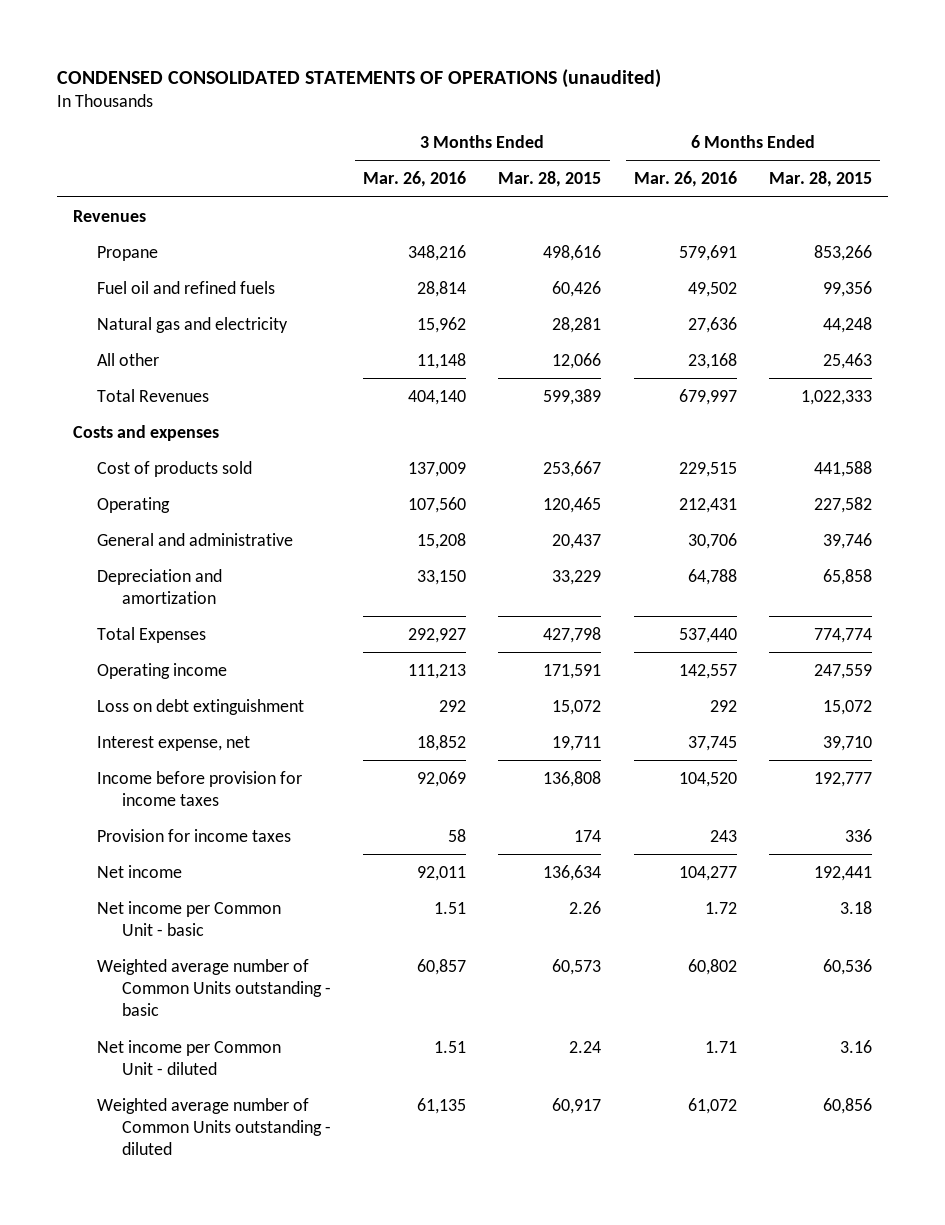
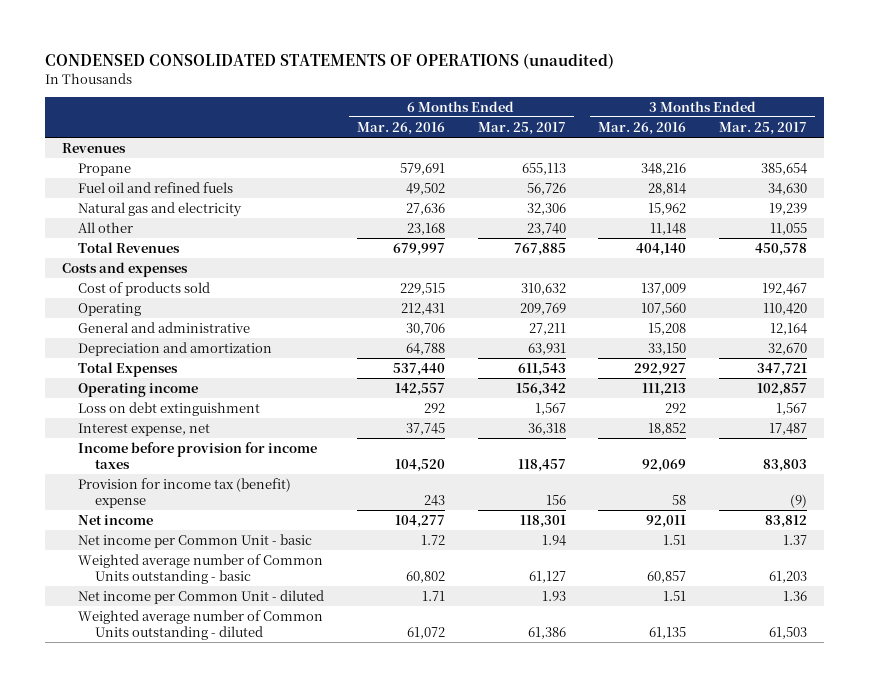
- | 3 Months Ended Mar. 26, 2016 | 3 Months Ended Mar. 28, 2015 | 6 Months Ended Mar. 26, 2016 | 6 Months Ended Mar. 28, 2015
+ | 6 Months Ended Mar. 26, 2016 | 6 Months Ended Mar. 25, 2017 | 3 Months Ended Mar. 26, 2016 | 3 Months Ended Mar. 25, 2017
- Provision for income taxes | 58 | 174 | 243 | 336
+ Provision for income tax (benefit) expense | 243 | 156 | 58 | (9)

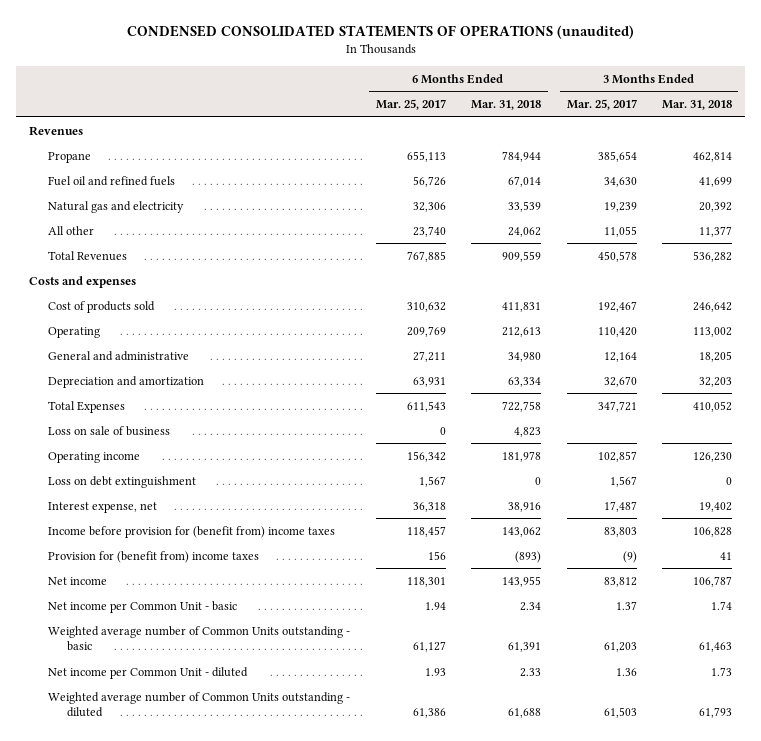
- | 6 Months Ended Mar. 26, 2016 | 6 Months Ended Mar. 25, 2017 | 3 Months Ended Mar. 26, 2016 | 3 Months Ended Mar. 25, 2017
+ | 6 Months Ended Mar. 25, 2017 | 6 Months Ended Mar. 31, 2018 | 3 Months Ended Mar. 25, 2017 | 3 Months Ended Mar. 31, 2018
+ Loss on sale of business | 0 | 4,823 | |
- Income before provision for income taxes | 104,520 | 118,457 | 92,069 | 83,803
- Provision for income tax (benefit) expense | 243 | 156 | 58 | (9)
+ Income before provision for (benefit from) income taxes | 118,457 | 143,062 | 83,803 | 106,828
+ Provision for (benefit from) income taxes | 156 | (893) | (9) | 41

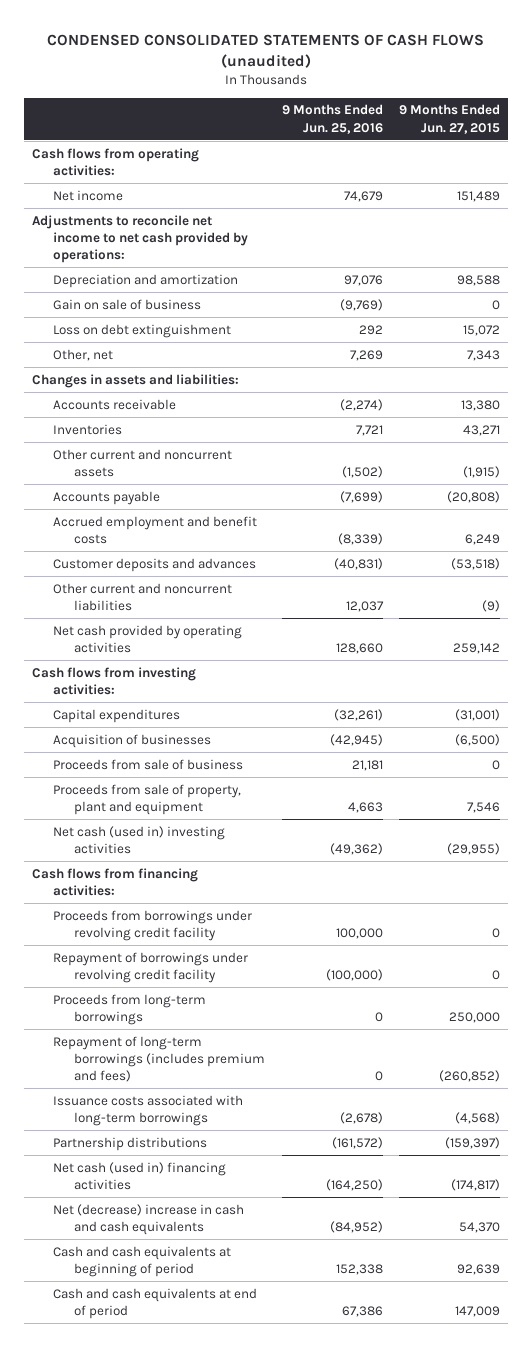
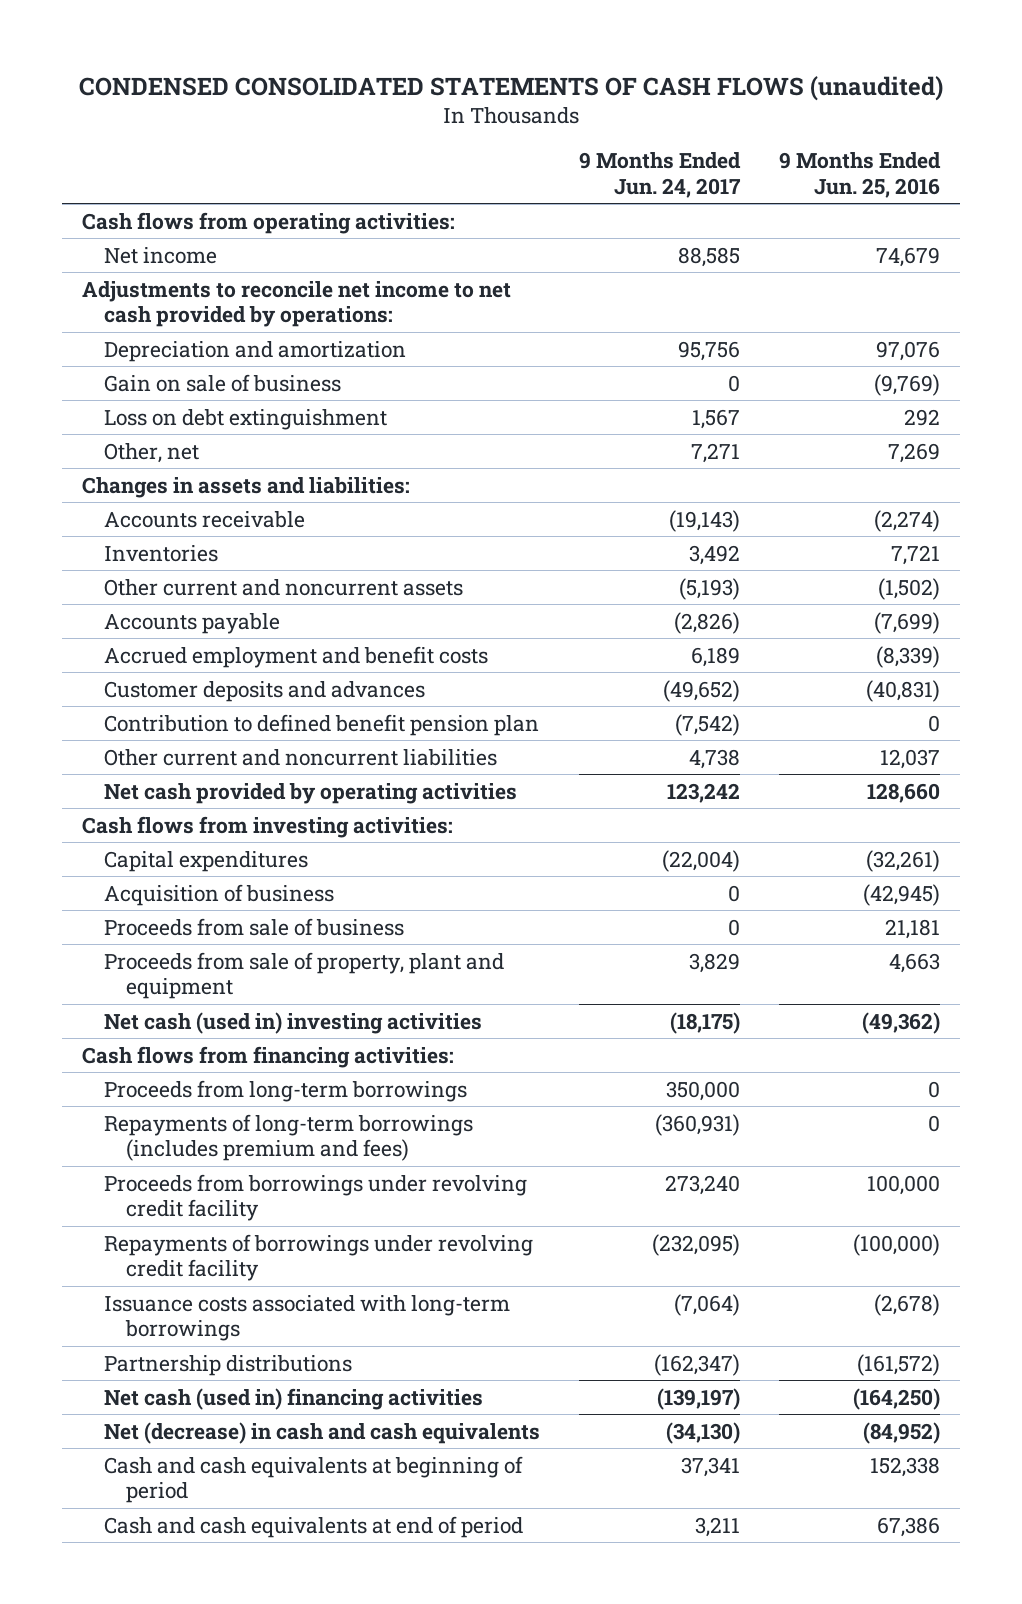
- | 9 Months Ended Jun. 25, 2016 | 9 Months Ended Jun. 27, 2015
+ | 9 Months Ended Jun. 24, 2017 | 9 Months Ended Jun. 25, 2016
+ Contribution to defined benefit pension plan | (7,542) | 0
- Acquisition of businesses | (42,945) | (6,500)
+ Acquisition of business | 0 | (42,945)
- Repayment of borrowings under revolving credit facility | (100,000) | 0
- Repayment of long-term borrowings (includes premium and fees) | 0 | (260,852)
+ Repayments of long-term borrowings (includes premium and fees) | (360,931) | 0
moved down: Proceeds from borrowings under revolving credit facility | 273,240 | 100,000
+ Repayments of borrowings under revolving credit facility | (232,095) | (100,000)
- Net (decrease) increase in cash and cash equivalents | (84,952) | 54,370
+ Net (decrease) in cash and cash equivalents | (34,130) | (84,952)

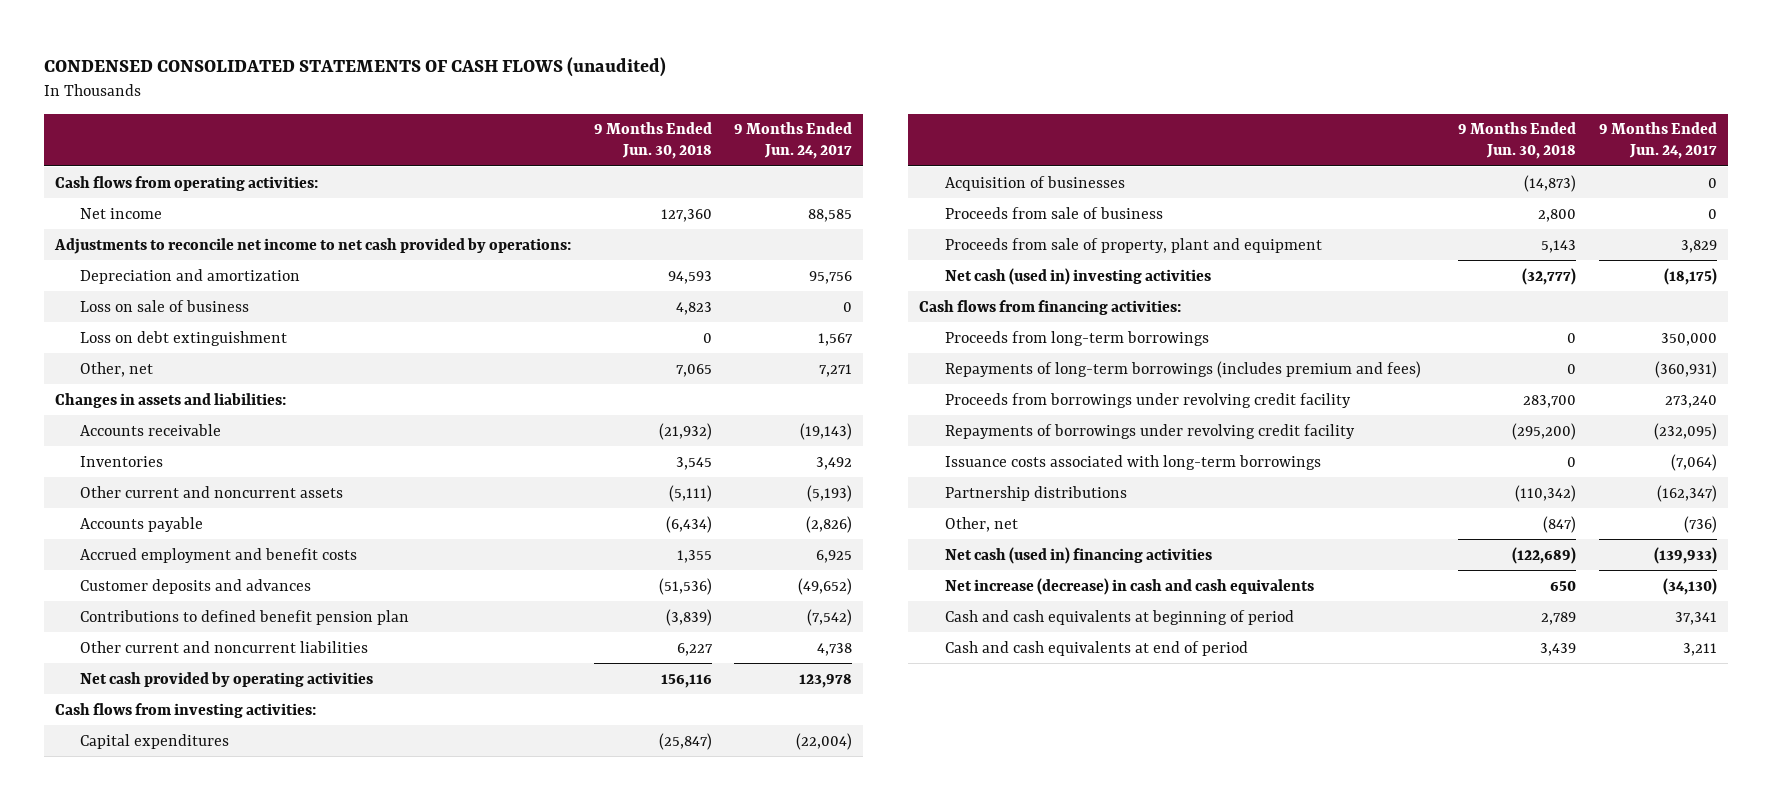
- | 9 Months Ended Jun. 24, 2017 | 9 Months Ended Jun. 25, 2016
+ | 9 Months Ended Jun. 30, 2018 | 9 Months Ended Jun. 24, 2017
- Gain on sale of business | 0 | (9,769)
+ Loss on sale of business | 4,823 | 0
- Accrued employment and benefit costs | 6,189 | (8,339)
+ Accrued employment and benefit costs | 1,355 | 6,925
- Contribution to defined benefit pension plan | (7,542) | 0
+ Contributions to defined benefit pension plan | (3,839) | (7,542)
- Net cash provided by operating activities | 123,242 | 128,660
+ Net cash provided by operating activities | 156,116 | 123,978
- Acquisition of business | 0 | (42,945)
+ Acquisition of businesses | (14,873) | 0
- Net cash (used in) financing activities | (139,197) | (164,250)
- Net (decrease) in cash and cash equivalents | (34,130) | (84,952)
+ Other, net | (847) | (736)
+ Net cash (used in) financing activities | (122,689) | (139,933)
+ Net increase (decrease) in cash and cash equivalents | 650 | (34,130)

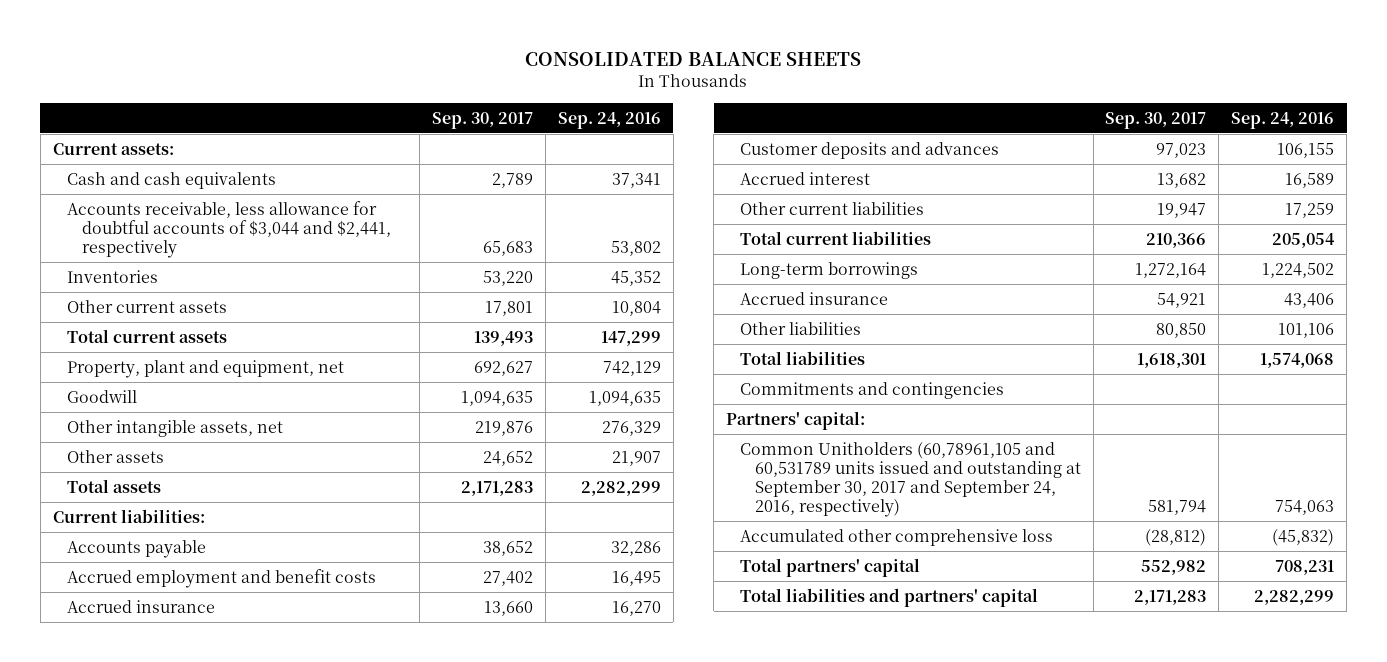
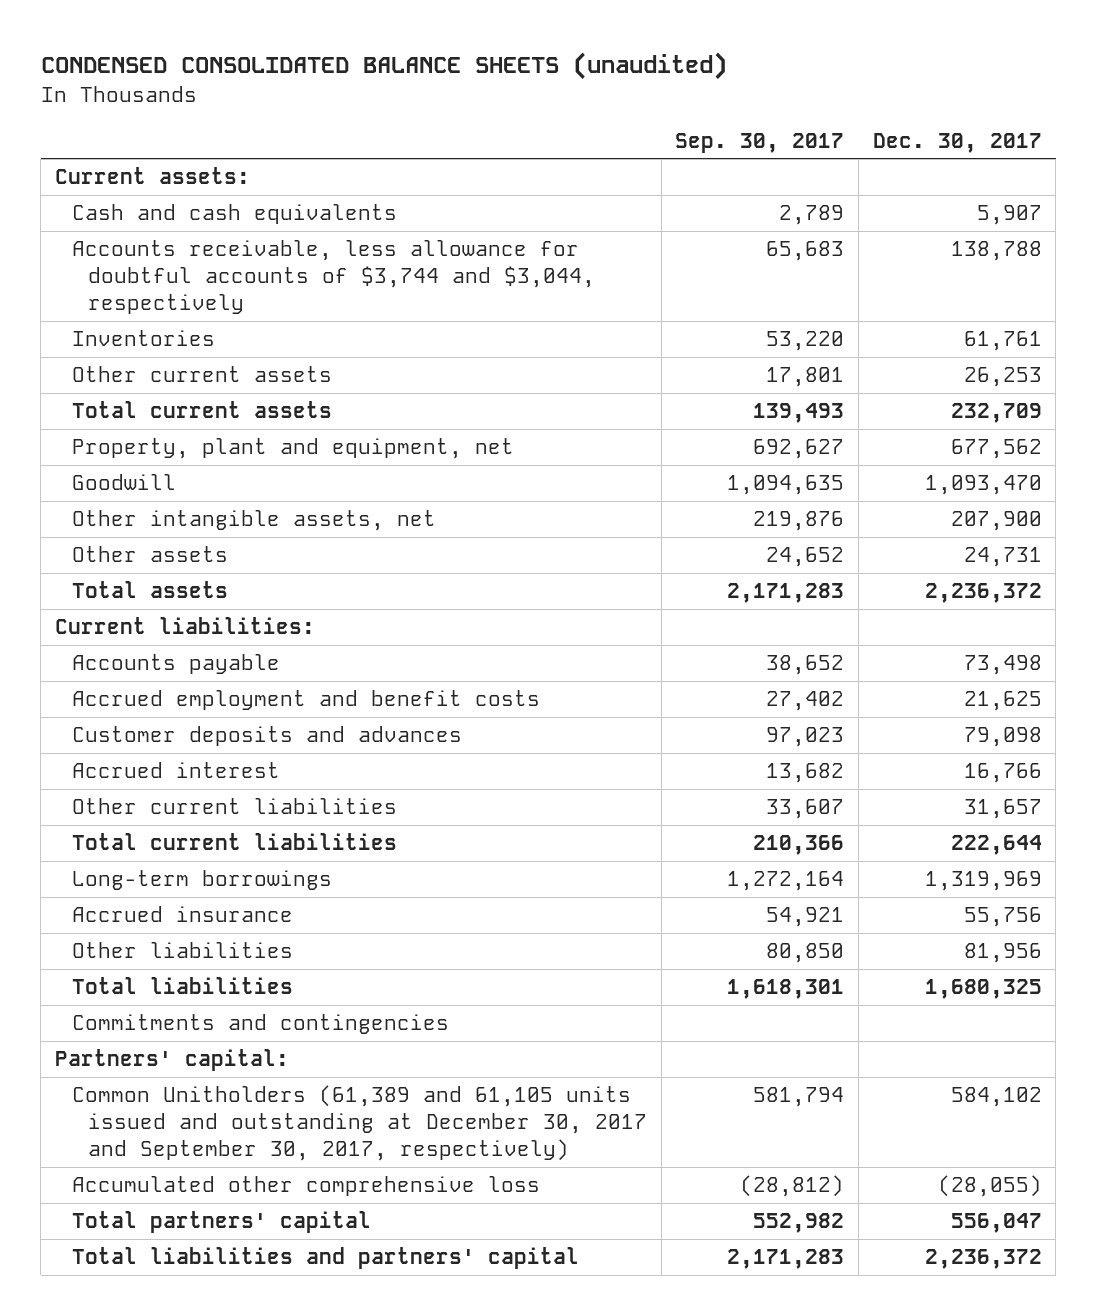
- CONSOLIDATED BALANCE SHEETS
+ CONDENSED CONSOLIDATED BALANCE SHEETS (unaudited)
- | Sep. 30, 2017 | Sep. 24, 2016
+ | Sep. 30, 2017 | Dec. 30, 2017
- Accounts receivable, less allowance for doubtful accounts of $3,044 and $2,441, respectively | 65,683 | 53,802
+ Accounts receivable, less allowance for doubtful accounts of $3,744 and $3,044, respectively | 65,683 | 138,788
- Accrued insurance | 13,660 | 16,270
- Other current liabilities | 19,947 | 17,259
+ Other current liabilities | 33,607 | 31,657
- Common Unitholders (60,78961,105 and 60,531789 units issued and outstanding at September 30, 2017 and September 24, 2016, respectively) | 581,794 | 754,063
+ Common Unitholders (61,389 and 61,105 units issued and outstanding at December 30, 2017 and September 30, 2017, respectively) | 581,794 | 584,102

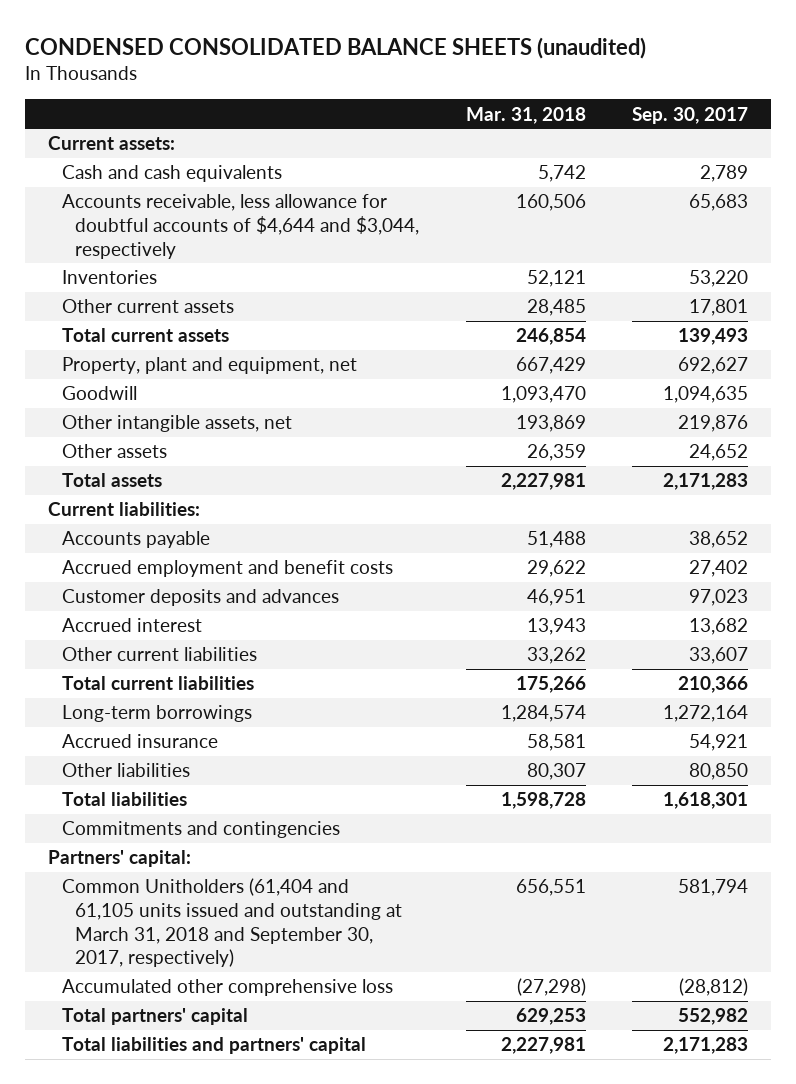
- | Sep. 30, 2017 | Dec. 30, 2017
+ | Mar. 31, 2018 | Sep. 30, 2017
- Accounts receivable, less allowance for doubtful accounts of $3,744 and $3,044, respectively | 65,683 | 138,788
+ Accounts receivable, less allowance for doubtful accounts of $4,644 and $3,044, respectively | 160,506 | 65,683
- Common Unitholders (61,389 and 61,105 units issued and outstanding at December 30, 2017 and September 30, 2017, respectively) | 581,794 | 584,102
+ Common Unitholders (61,404 and 61,105 units issued and outstanding at March 31, 2018 and September 30, 2017, respectively) | 656,551 | 581,794

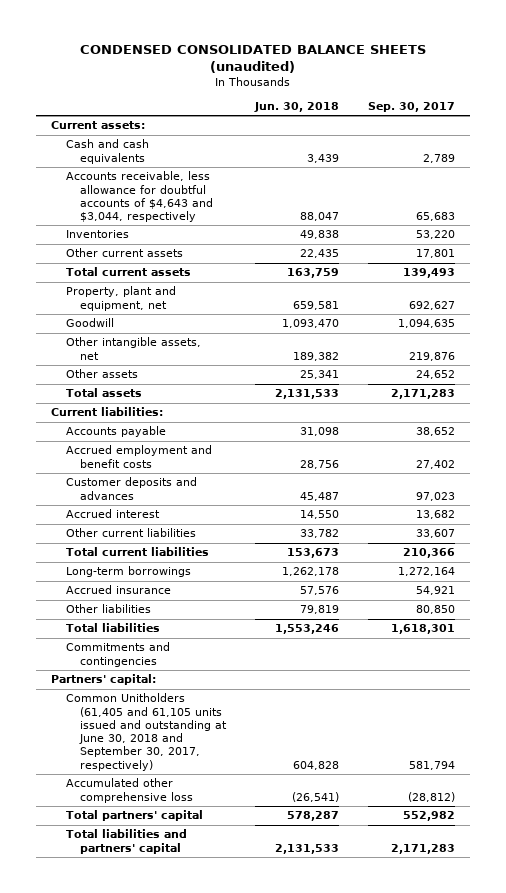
- | Mar. 31, 2018 | Sep. 30, 2017
+ | Jun. 30, 2018 | Sep. 30, 2017
- Accounts receivable, less allowance for doubtful accounts of $4,644 and $3,044, respectively | 160,506 | 65,683
+ Accounts receivable, less allowance for doubtful accounts of $4,643 and $3,044, respectively | 88,047 | 65,683
- Common Unitholders (61,404 and 61,105 units issued and outstanding at March 31, 2018 and September 30, 2017, respectively) | 656,551 | 581,794
+ Common Unitholders (61,405 and 61,105 units issued and outstanding at June 30, 2018 and September 30, 2017, respectively) | 604,828 | 581,794

